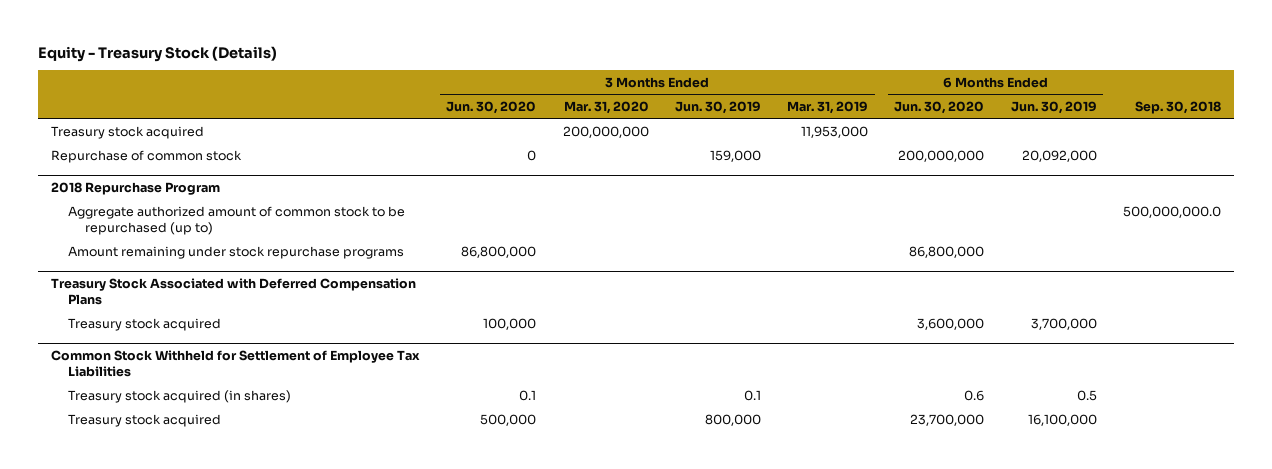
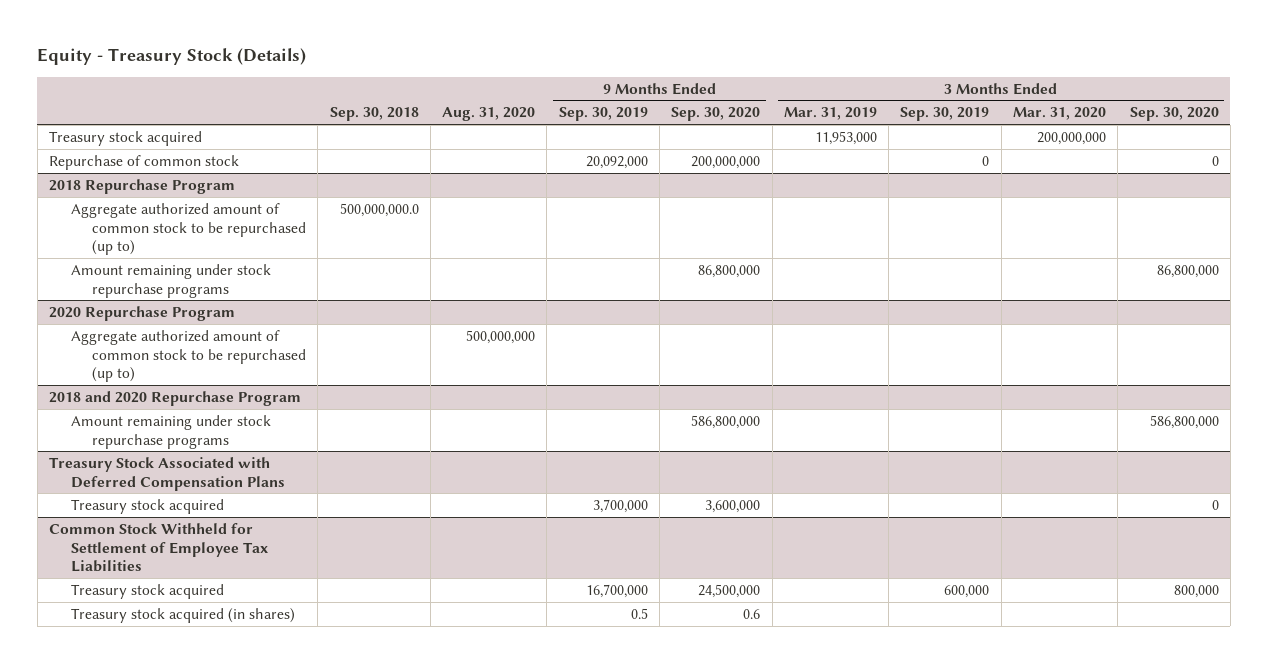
- | 3 Months Ended Jun. 30, 2020 | 3 Months Ended Mar. 31, 2020 | 3 Months Ended Jun. 30, 2019 | 3 Months Ended Mar. 31, 2019 | 6 Months Ended Jun. 30, 2020 | 6 Months Ended Jun. 30, 2019 | Sep. 30, 2018
+ | Sep. 30, 2018 | Aug. 31, 2020 | 9 Months Ended Sep. 30, 2019 | 9 Months Ended Sep. 30, 2020 | 3 Months Ended Mar. 31, 2019 | 3 Months Ended Sep. 30, 2019 | 3 Months Ended Mar. 31, 2020 | 3 Months Ended Sep. 30, 2020
+ 2020 Repurchase Program
+ Aggregate authorized amount of common stock to be repurchased (up to) | | 500,000,000 | | | | | |
+ 2018 and 2020 Repurchase Program
+ Amount remaining under stock repurchase programs | | | | 586,800,000 | | | | 586,800,000
@ Common Stock Withheld for Settlement of Employee Tax Liabilities
moved down: Treasury stock acquired (in shares) | | | 0.5 | 0.6 | | | |

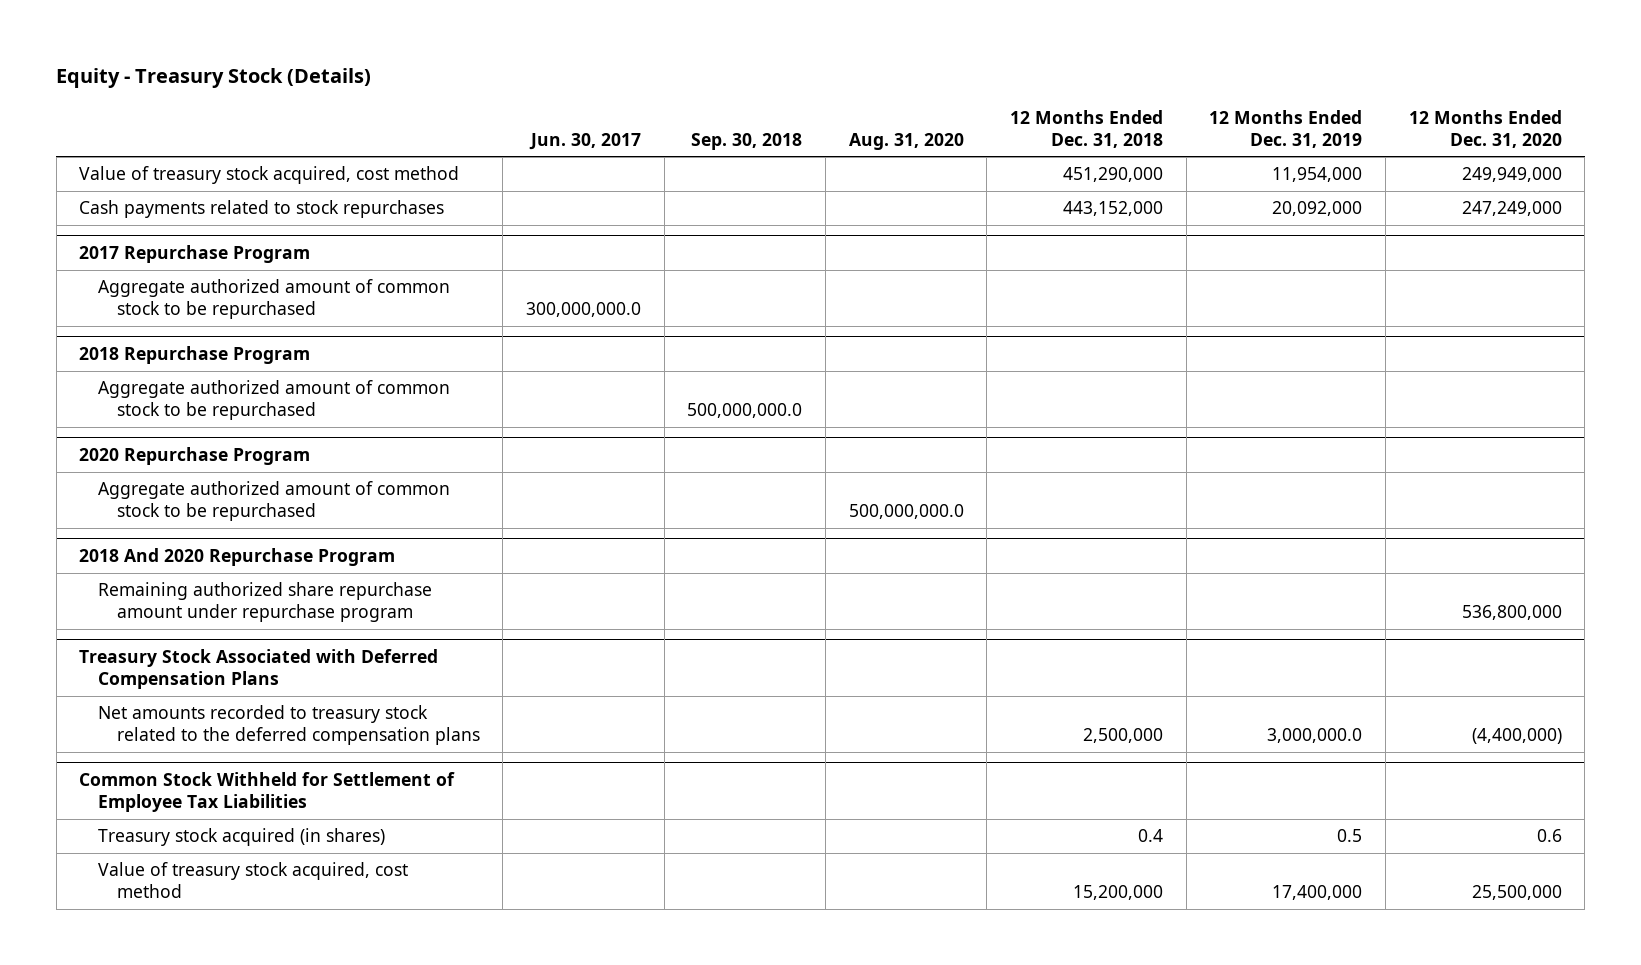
- | Sep. 30, 2018 | Aug. 31, 2020 | 9 Months Ended Sep. 30, 2019 | 9 Months Ended Sep. 30, 2020 | 3 Months Ended Mar. 31, 2019 | 3 Months Ended Sep. 30, 2019 | 3 Months Ended Mar. 31, 2020 | 3 Months Ended Sep. 30, 2020
+ | Jun. 30, 2017 | Sep. 30, 2018 | Aug. 31, 2020 | 12 Months Ended Dec. 31, 2018 | 12 Months Ended Dec. 31, 2019 | 12 Months Ended Dec. 31, 2020
- Treasury stock acquired | | | | | 11,953,000 | | 200,000,000 |
- Repurchase of common stock | | | 20,092,000 | 200,000,000 | | 0 | | 0
+ Value of treasury stock acquired, cost method | | | | 451,290,000 | 11,954,000 | 249,949,000
+ Cash payments related to stock repurchases | | | | 443,152,000 | 20,092,000 | 247,249,000
+ 2017 Repurchase Program
+ Aggregate authorized amount of common stock to be repurchased | 300,000,000.0 | | | | |
@ 2018 Repurchase Program
- Aggregate authorized amount of common stock to be repurchased (up to) | 500,000,000.0 | | | | | | |
- Amount remaining under stock repurchase programs | | | | 86,800,000 | | | | 86,800,000
+ Aggregate authorized amount of common stock to be repurchased | | 500,000,000.0 | | | |
@ 2020 Repurchase Program
- Aggregate authorized amount of common stock to be repurchased (up to) | | 500,000,000 | | | | | |
- 2018 and 2020 Repurchase Program
- Amount remaining under stock repurchase programs | | | | 586,800,000 | | | | 586,800,000
@ 2020 Repurchase Program
+ Aggregate authorized amount of common stock to be repurchased | | | 500,000,000.0 | | |
+ 2018 And 2020 Repurchase Program
+ Remaining authorized share repurchase amount under repurchase program | | | | | | 536,800,000
@ Treasury Stock Associated with Deferred Compensation Plans
- Treasury stock acquired | | | 3,700,000 | 3,600,000 | | | | 0
+ Net amounts recorded to treasury stock related to the deferred compensation plans | | | | 2,500,000 | 3,000,000.0 | (4,400,000)
@ Common Stock Withheld for Settlement of Employee Tax Liabilities
- Treasury stock acquired | | | 16,700,000 | 24,500,000 | | 600,000 | | 800,000
+ Value of treasury stock acquired, cost method | | | | 15,200,000 | 17,400,000 | 25,500,000

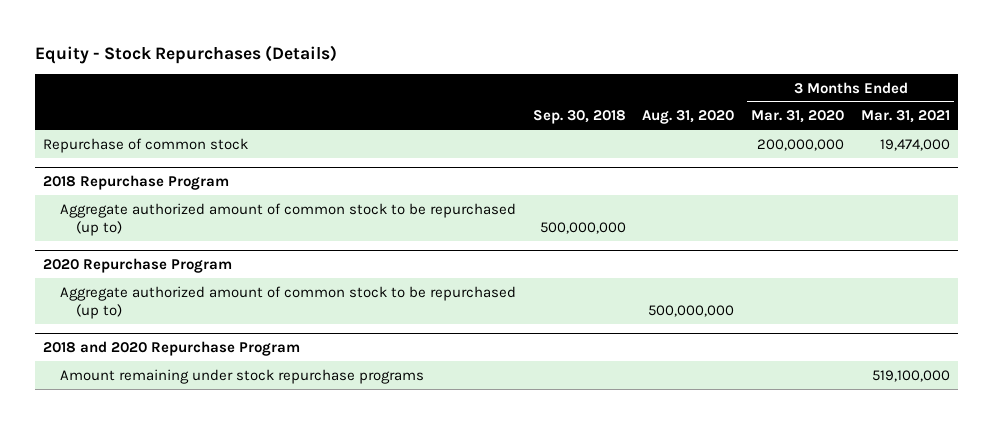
- Equity - Treasury Stock (Details)
+ Equity - Stock Repurchases (Details)
- | Jun. 30, 2017 | Sep. 30, 2018 | Aug. 31, 2020 | 12 Months Ended Dec. 31, 2018 | 12 Months Ended Dec. 31, 2019 | 12 Months Ended Dec. 31, 2020
+ | Sep. 30, 2018 | Aug. 31, 2020 | 3 Months Ended Mar. 31, 2020 | 3 Months Ended Mar. 31, 2021
- Value of treasury stock acquired, cost method | | | | 451,290,000 | 11,954,000 | 249,949,000
- Cash payments related to stock repurchases | | | | 443,152,000 | 20,092,000 | 247,249,000
- 2017 Repurchase Program
- Aggregate authorized amount of common stock to be repurchased | 300,000,000.0 | | | | |
+ Repurchase of common stock | | | 200,000,000 | 19,474,000
@ 2018 Repurchase Program
- Aggregate authorized amount of common stock to be repurchased | | 500,000,000.0 | | | |
+ Aggregate authorized amount of common stock to be repurchased (up to) | 500,000,000 | | |
@ 2020 Repurchase Program
- Aggregate authorized amount of common stock to be repurchased | | | 500,000,000.0 | | |
- 2018 And 2020 Repurchase Program
- Remaining authorized share repurchase amount under repurchase program | | | | | | 536,800,000
- Treasury Stock Associated with Deferred Compensation Plans
- Net amounts recorded to treasury stock related to the deferred compensation plans | | | | 2,500,000 | 3,000,000.0 | (4,400,000)
- Common Stock Withheld for Settlement of Employee Tax Liabilities
- Treasury stock acquired (in shares) | | | | 0.4 | 0.5 | 0.6
- Value of treasury stock acquired, cost method | | | | 15,200,000 | 17,400,000 | 25,500,000
@ 2020 Repurchase Program
+ Aggregate authorized amount of common stock to be repurchased (up to) | | 500,000,000 | |
+ 2018 and 2020 Repurchase Program
+ Amount remaining under stock repurchase programs | | | | 519,100,000

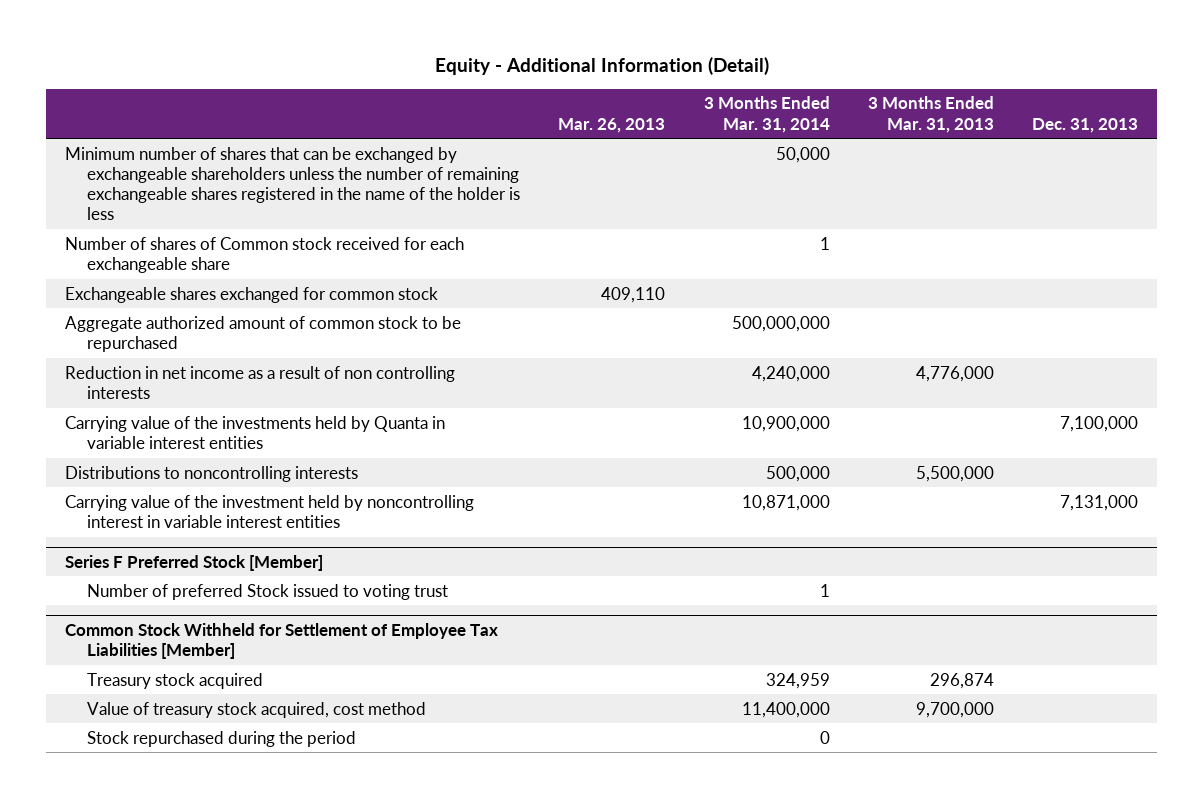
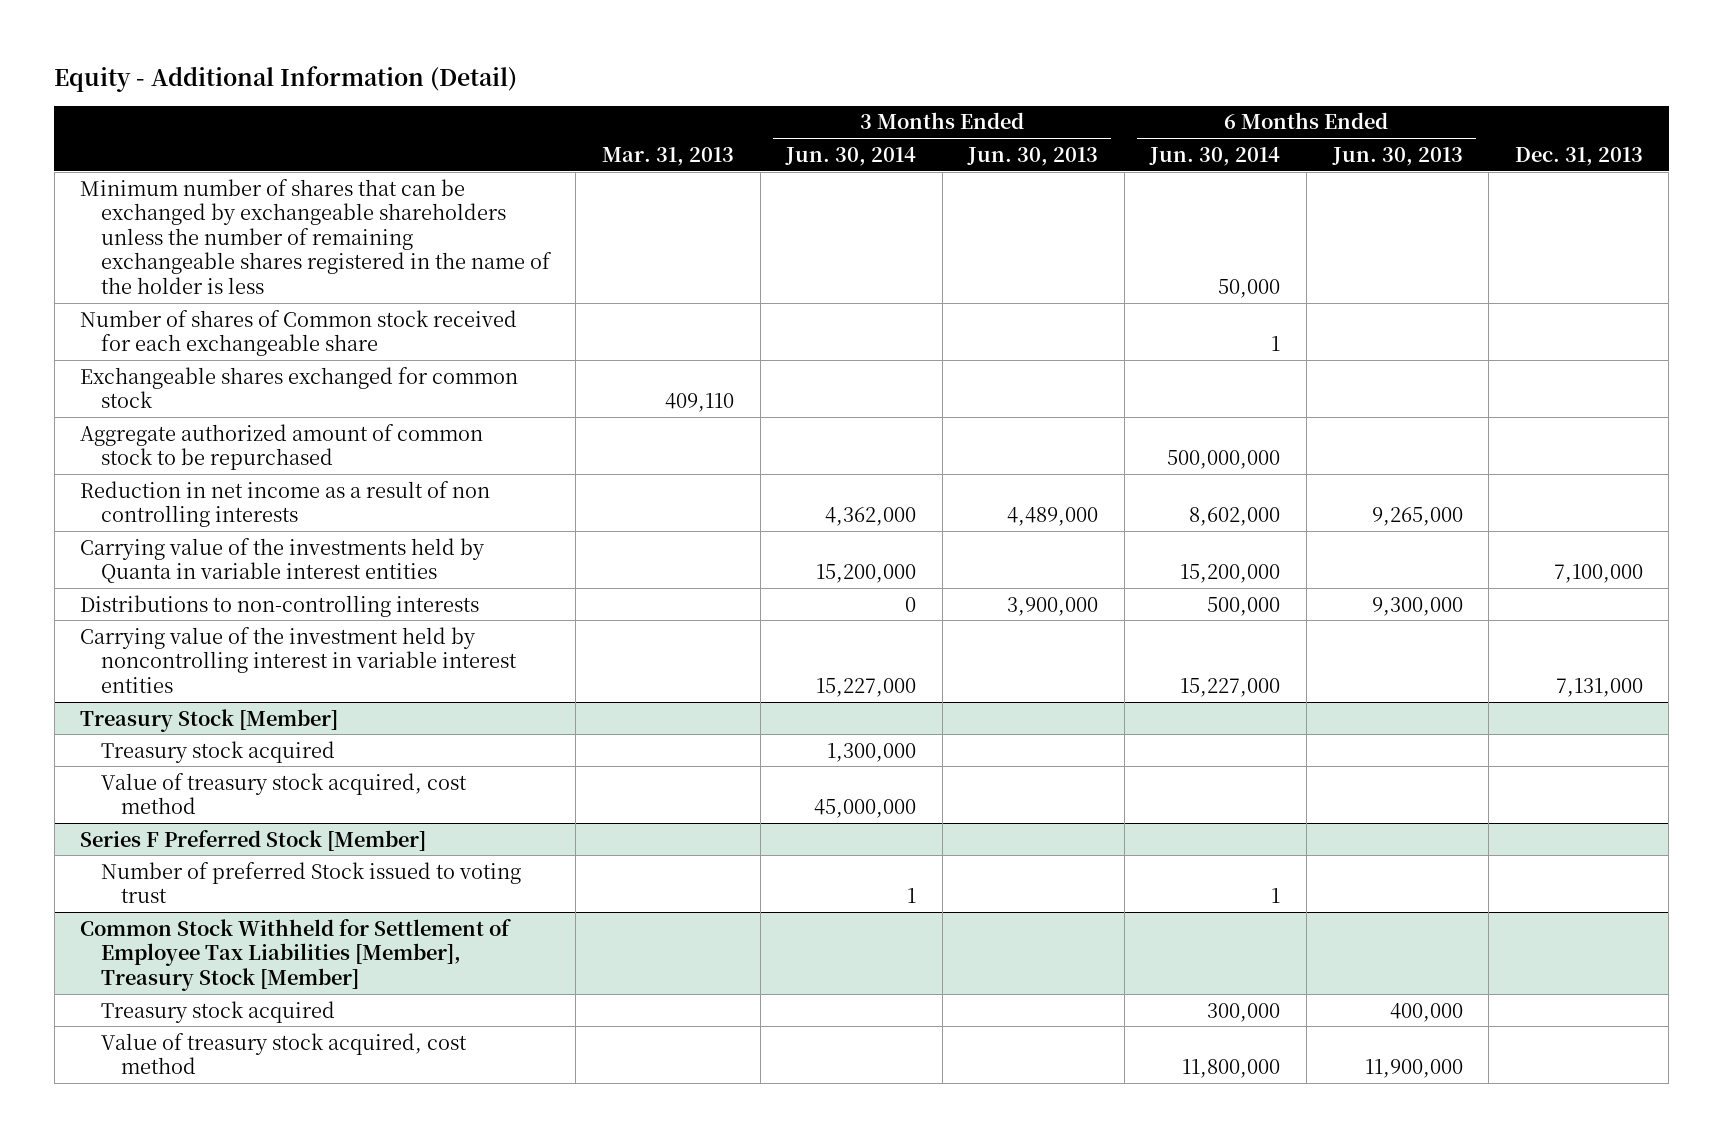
- | Mar. 26, 2013 | 3 Months Ended Mar. 31, 2014 | 3 Months Ended Mar. 31, 2013 | Dec. 31, 2013
+ | Mar. 31, 2013 | 3 Months Ended Jun. 30, 2014 | 3 Months Ended Jun. 30, 2013 | 6 Months Ended Jun. 30, 2014 | 6 Months Ended Jun. 30, 2013 | Dec. 31, 2013
- Distributions to noncontrolling interests | | 500,000 | 5,500,000 |
+ Distributions to non-controlling interests | | 0 | 3,900,000 | 500,000 | 9,300,000 |
+ Treasury Stock [Member]
+ Treasury stock acquired | | 1,300,000 | | | |
+ Value of treasury stock acquired, cost method | | 45,000,000 | | | |
- Common Stock Withheld for Settlement of Employee Tax Liabilities [Member]
+ Common Stock Withheld for Settlement of Employee Tax Liabilities [Member], Treasury Stock [Member]
- Stock repurchased during the period | | 0 | |

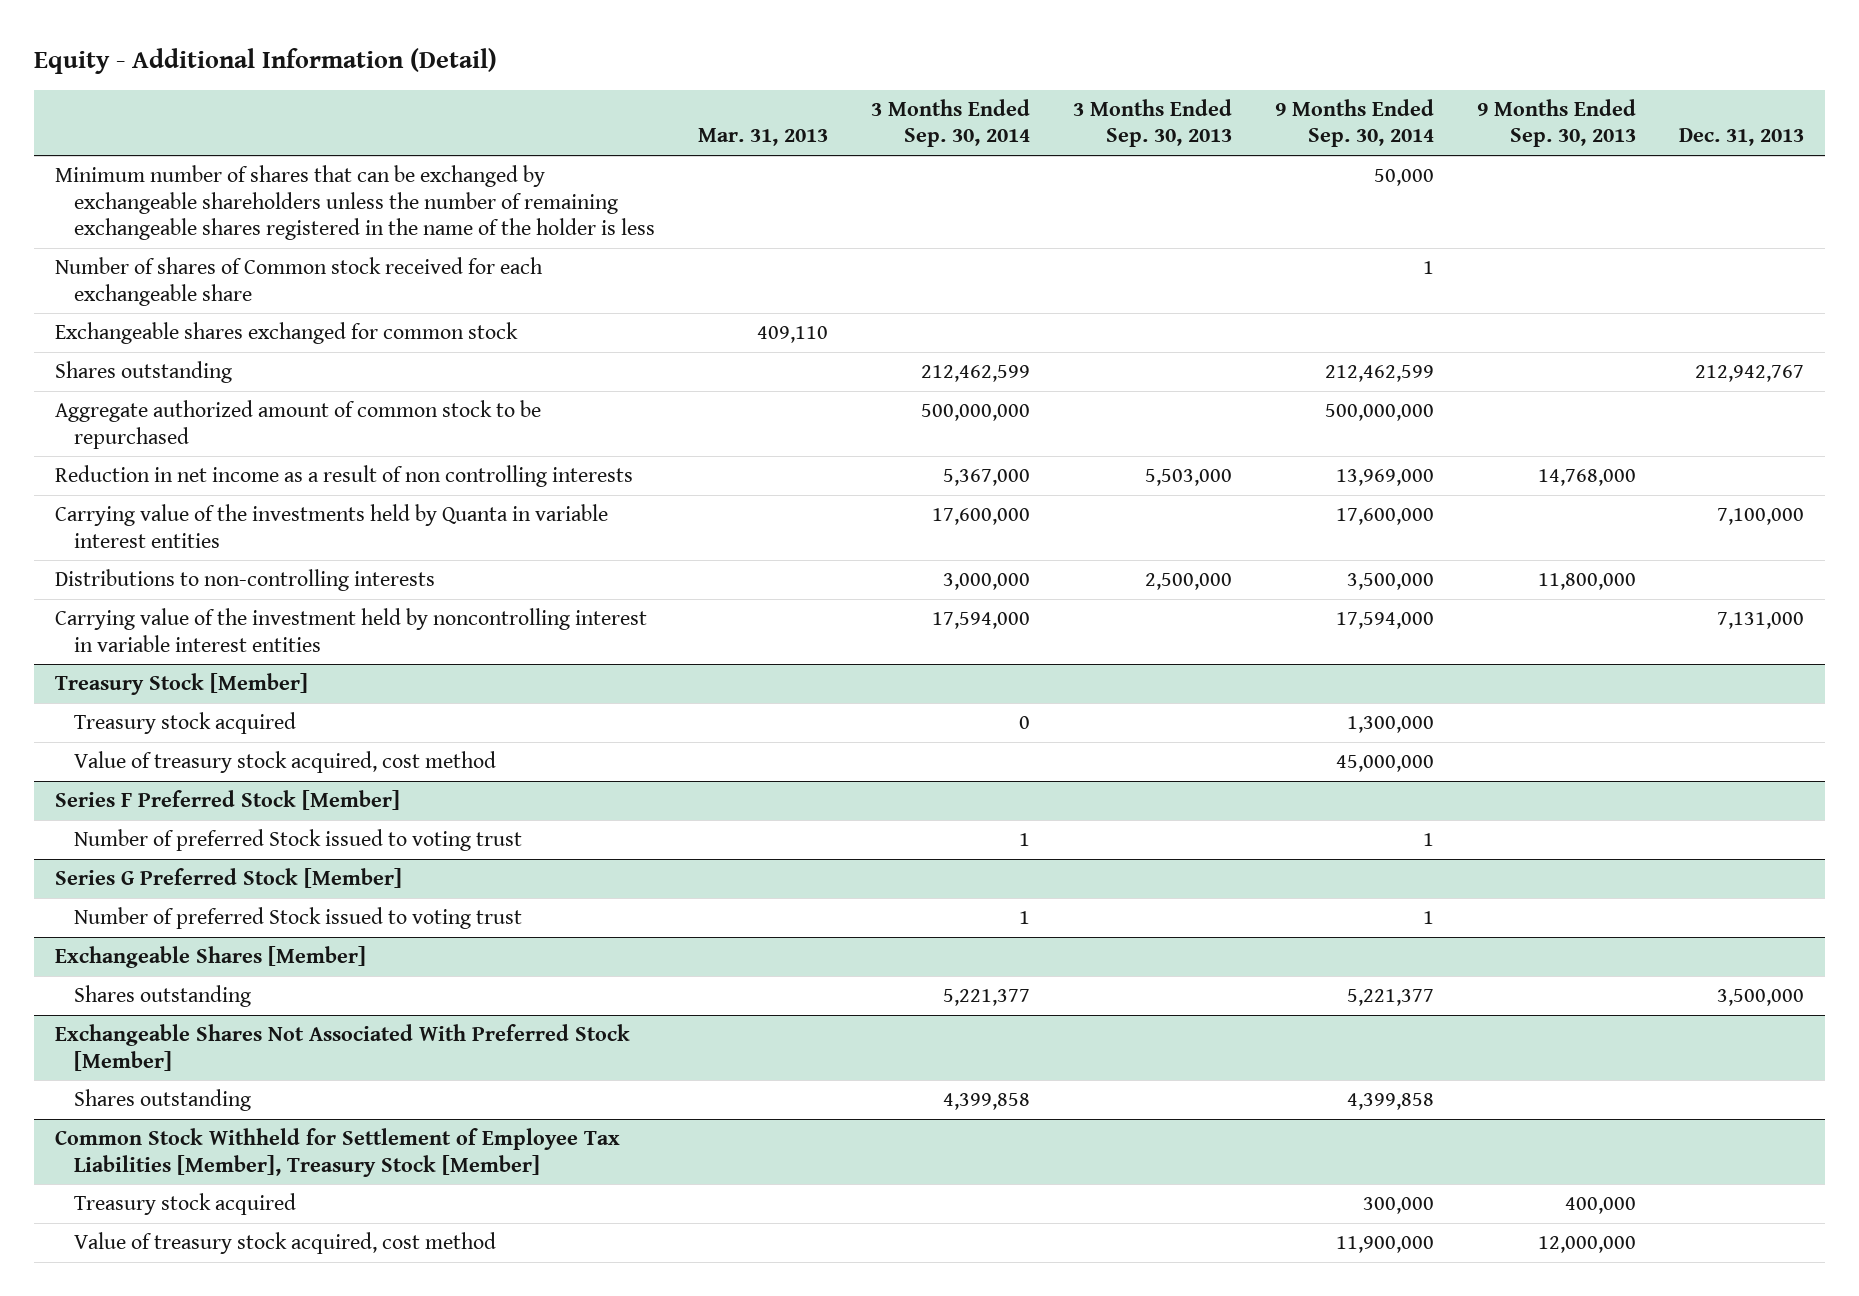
- | Mar. 31, 2013 | 3 Months Ended Jun. 30, 2014 | 3 Months Ended Jun. 30, 2013 | 6 Months Ended Jun. 30, 2014 | 6 Months Ended Jun. 30, 2013 | Dec. 31, 2013
+ | Mar. 31, 2013 | 3 Months Ended Sep. 30, 2014 | 3 Months Ended Sep. 30, 2013 | 9 Months Ended Sep. 30, 2014 | 9 Months Ended Sep. 30, 2013 | Dec. 31, 2013
+ Shares outstanding | | 212,462,599 | | 212,462,599 | | 212,942,767
+ Series G Preferred Stock [Member]
+ Number of preferred Stock issued to voting trust | | 1 | | 1 | |
+ Exchangeable Shares [Member]
+ Shares outstanding | | 5,221,377 | | 5,221,377 | | 3,500,000
+ Exchangeable Shares Not Associated With Preferred Stock [Member]
+ Shares outstanding | | 4,399,858 | | 4,399,858 | |

